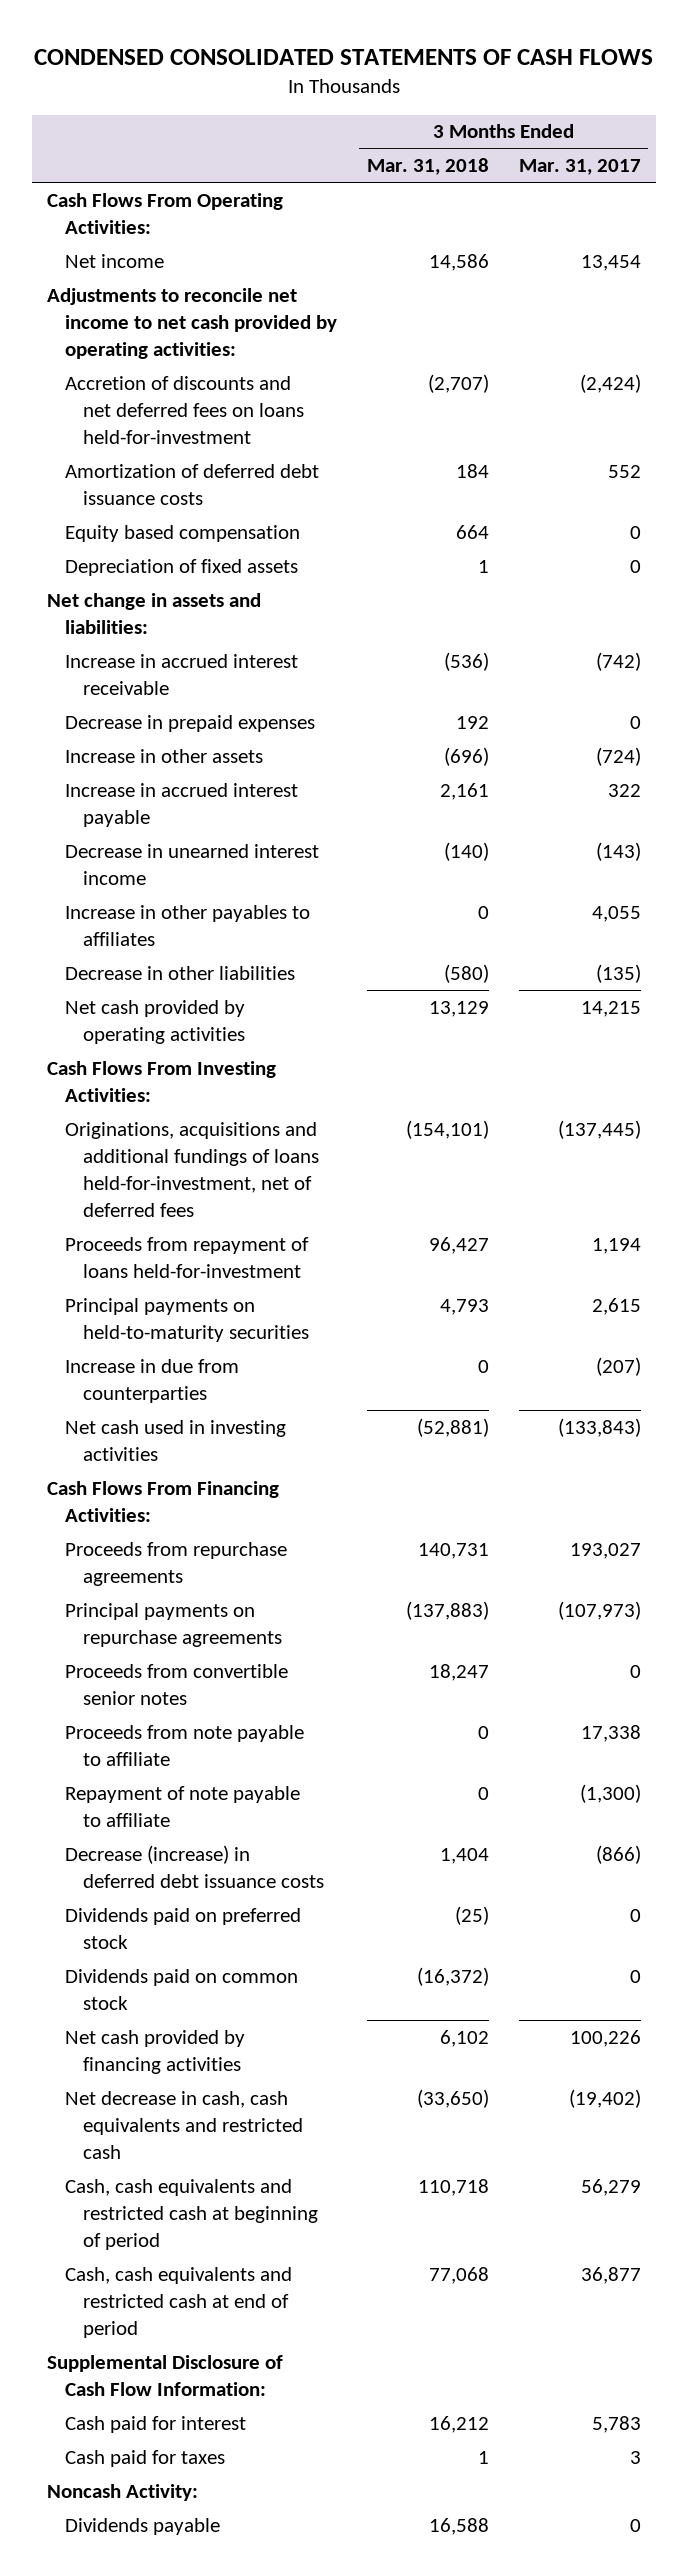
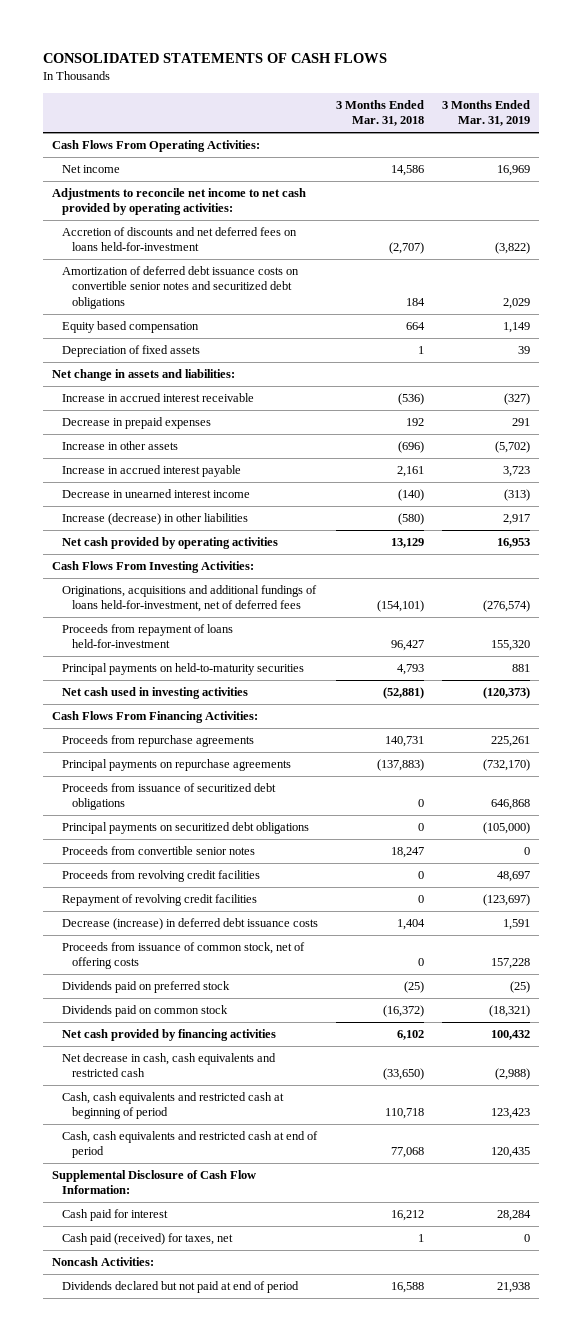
- CONDENSED CONSOLIDATED STATEMENTS OF CASH FLOWS
+ CONSOLIDATED STATEMENTS OF CASH FLOWS
- | 3 Months Ended Mar. 31, 2018 | 3 Months Ended Mar. 31, 2017
+ | 3 Months Ended Mar. 31, 2018 | 3 Months Ended Mar. 31, 2019
- Amortization of deferred debt issuance costs | 184 | 552
+ Amortization of deferred debt issuance costs on convertible senior notes and securitized debt obligations | 184 | 2,029
- Increase in other payables to affiliates | 0 | 4,055
- Decrease in other liabilities | (580) | (135)
+ Increase (decrease) in other liabilities | (580) | 2,917
- Increase in due from counterparties | 0 | (207)
+ Proceeds from issuance of securitized debt obligations | 0 | 646,868
+ Principal payments on securitized debt obligations | 0 | (105,000)
- Proceeds from note payable to affiliate | 0 | 17,338
- Repayment of note payable to affiliate | 0 | (1,300)
+ Proceeds from revolving credit facilities | 0 | 48,697
+ Repayment of revolving credit facilities | 0 | (123,697)
+ Proceeds from issuance of common stock, net of offering costs | 0 | 157,228
- Cash paid for taxes | 1 | 3
- Noncash Activity:
- Dividends payable | 16,588 | 0
+ Cash paid (received) for taxes, net | 1 | 0
+ Noncash Activities:
+ Dividends declared but not paid at end of period | 16,588 | 21,938

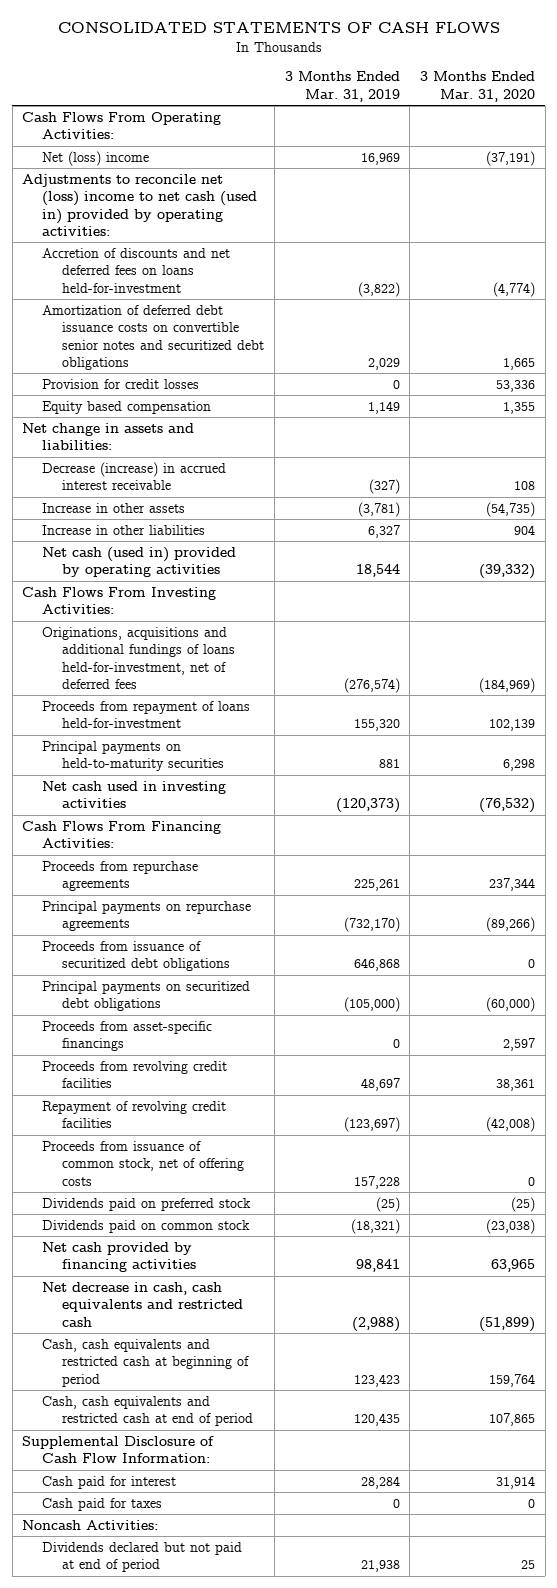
- | 3 Months Ended Mar. 31, 2018 | 3 Months Ended Mar. 31, 2019
+ | 3 Months Ended Mar. 31, 2019 | 3 Months Ended Mar. 31, 2020
- Net income | 14,586 | 16,969
- Adjustments to reconcile net income to net cash provided by operating activities:
+ Net (loss) income | 16,969 | (37,191)
+ Adjustments to reconcile net (loss) income to net cash (used in) provided by operating activities:
+ Provision for credit losses | 0 | 53,336
- Depreciation of fixed assets | 1 | 39
- Increase in accrued interest receivable | (536) | (327)
- Decrease in prepaid expenses | 192 | 291
- Increase in other assets | (696) | (5,702)
- Increase in accrued interest payable | 2,161 | 3,723
- Decrease in unearned interest income | (140) | (313)
- Increase (decrease) in other liabilities | (580) | 2,917
- Net cash provided by operating activities | 13,129 | 16,953
+ Decrease (increase) in accrued interest receivable | (327) | 108
+ Increase in other assets | (3,781) | (54,735)
+ Increase in other liabilities | 6,327 | 904
+ Net cash (used in) provided by operating activities | 18,544 | (39,332)
- Proceeds from convertible senior notes | 18,247 | 0
+ Proceeds from asset-specific financings | 0 | 2,597
- Decrease (increase) in deferred debt issuance costs | 1,404 | 1,591
- Net cash provided by financing activities | 6,102 | 100,432
+ Net cash provided by financing activities | 98,841 | 63,965
- Cash paid (received) for taxes, net | 1 | 0
+ Cash paid for taxes | 0 | 0

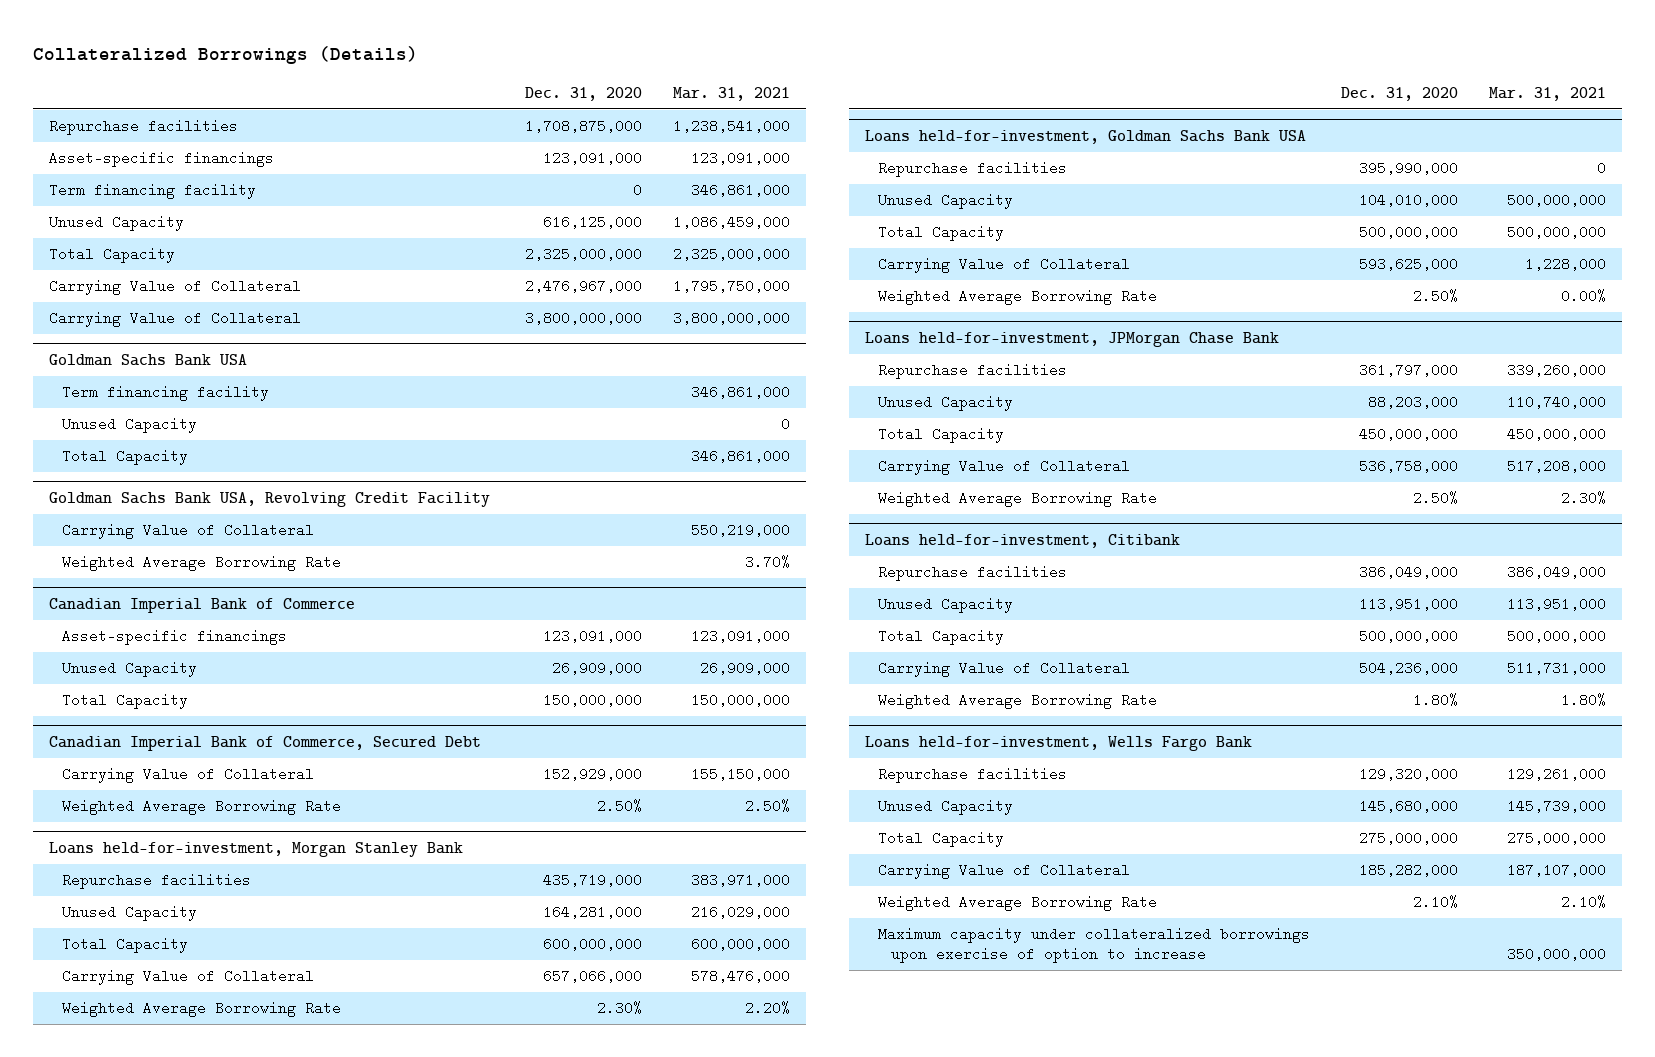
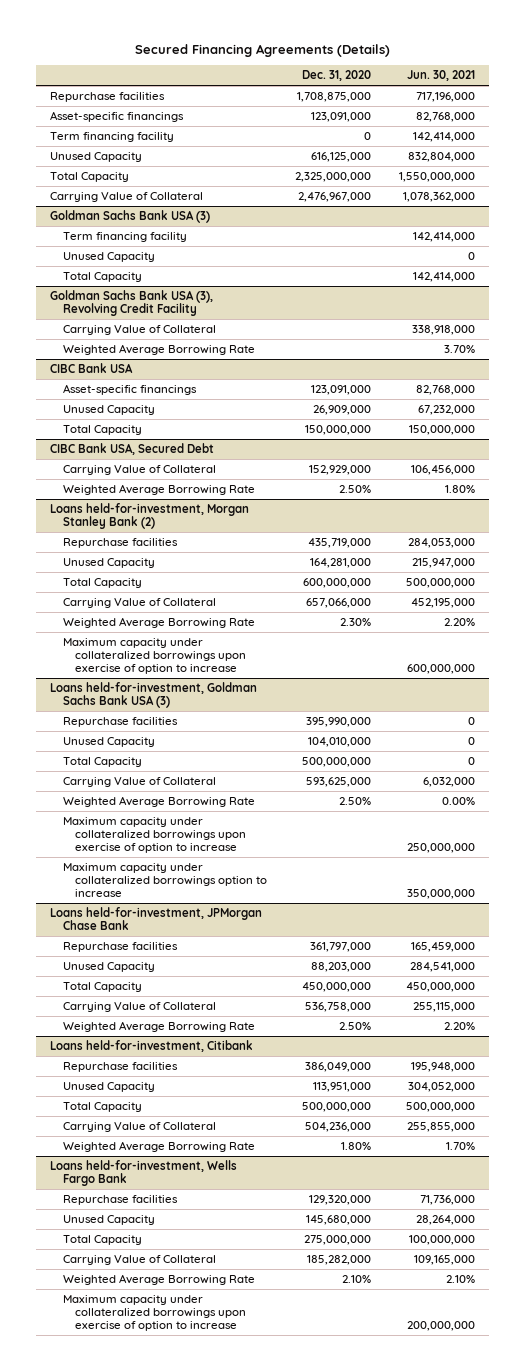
- Collateralized Borrowings (Details)
+ Secured Financing Agreements (Details)
- | Dec. 31, 2020 | Mar. 31, 2021
+ | Dec. 31, 2020 | Jun. 30, 2021
- Carrying Value of Collateral | 3,800,000,000 | 3,800,000,000
- Goldman Sachs Bank USA
+ Goldman Sachs Bank USA (3)
- Goldman Sachs Bank USA, Revolving Credit Facility
+ Goldman Sachs Bank USA (3), Revolving Credit Facility
- Canadian Imperial Bank of Commerce
+ CIBC Bank USA
- Canadian Imperial Bank of Commerce, Secured Debt
+ CIBC Bank USA, Secured Debt
- Loans held-for-investment, Morgan Stanley Bank
+ Loans held-for-investment, Morgan Stanley Bank (2)
- Loans held-for-investment, Goldman Sachs Bank USA
+ Maximum capacity under collateralized borrowings upon exercise of option to increase | | 600,000,000
+ Loans held-for-investment, Goldman Sachs Bank USA (3)
+ Maximum capacity under collateralized borrowings upon exercise of option to increase | | 250,000,000
+ Maximum capacity under collateralized borrowings option to increase | | 350,000,000

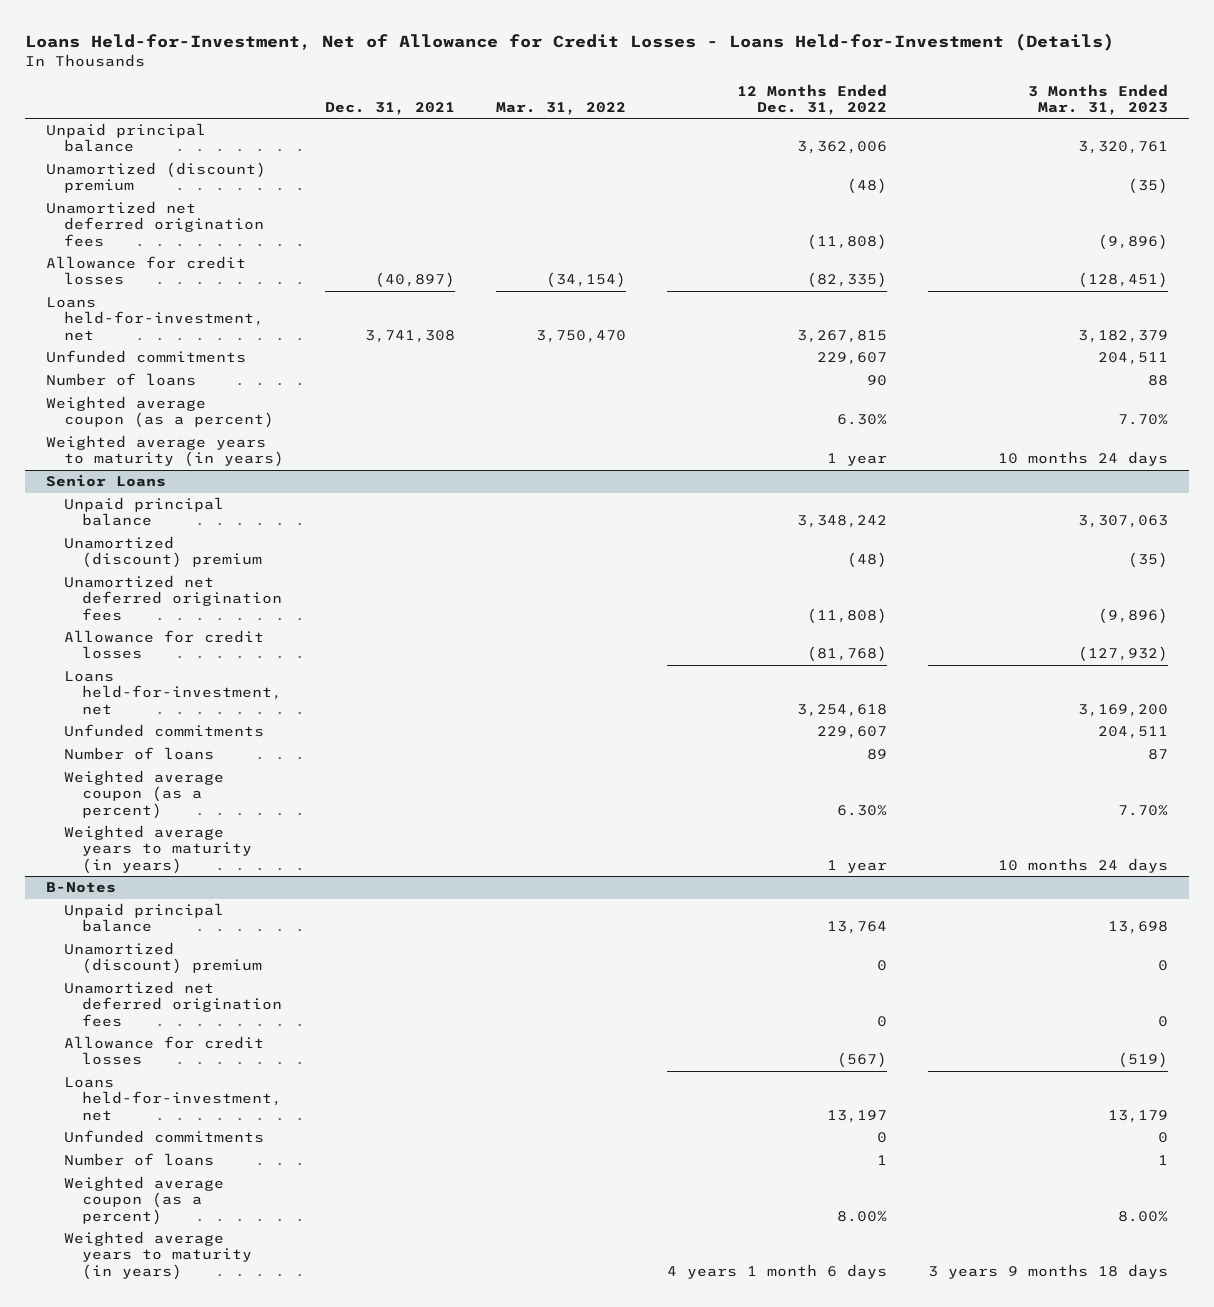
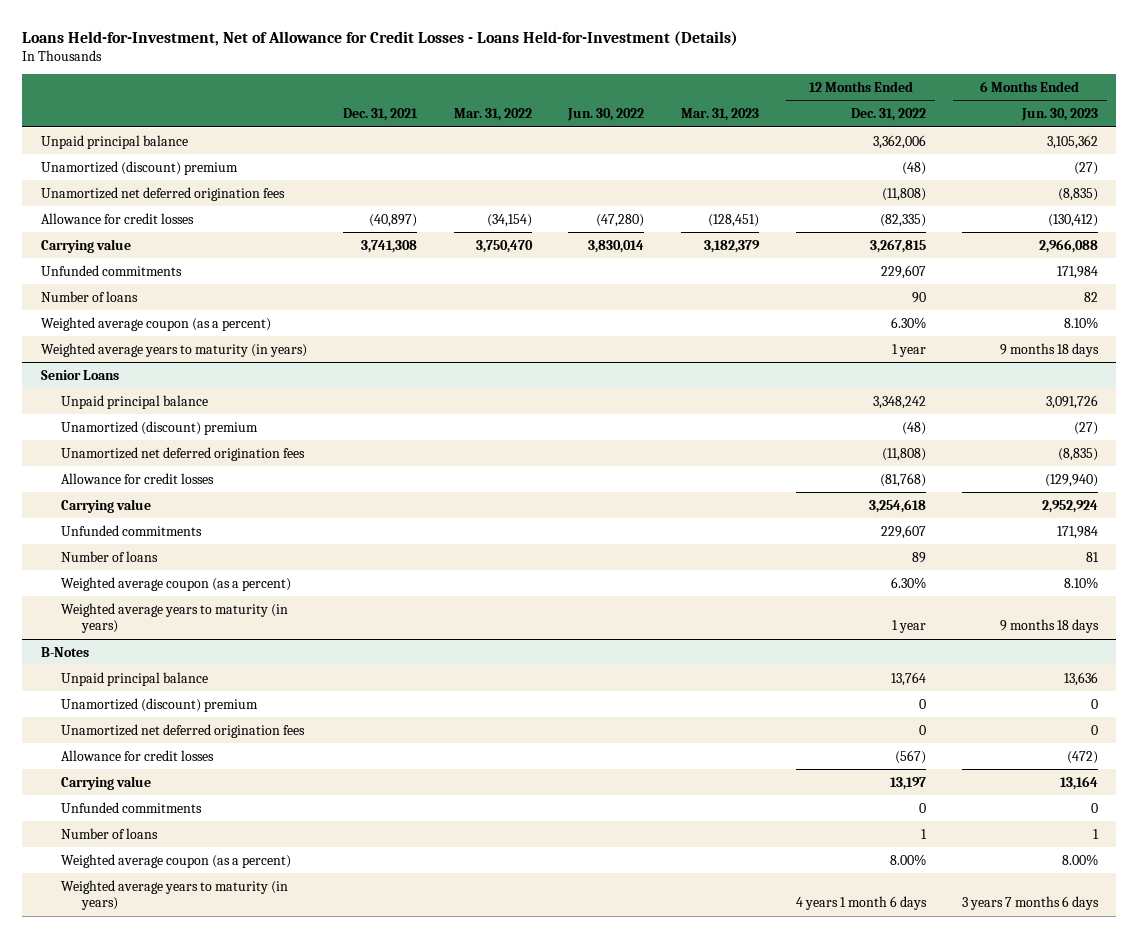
- | Dec. 31, 2021 | Mar. 31, 2022 | 12 Months Ended Dec. 31, 2022 | 3 Months Ended Mar. 31, 2023
+ | Dec. 31, 2021 | Mar. 31, 2022 | Jun. 30, 2022 | Mar. 31, 2023 | 12 Months Ended Dec. 31, 2022 | 6 Months Ended Jun. 30, 2023
- Loans held-for-investment, net | 3,741,308 | 3,750,470 | 3,267,815 | 3,182,379
+ Carrying value | 3,741,308 | 3,750,470 | 3,830,014 | 3,182,379 | 3,267,815 | 2,966,088
@ Senior Loans
- Loans held-for-investment, net | | | 3,254,618 | 3,169,200
+ Carrying value | | | | | 3,254,618 | 2,952,924
@ B-Notes
- Loans held-for-investment, net | | | 13,197 | 13,179
+ Carrying value | | | | | 13,197 | 13,164

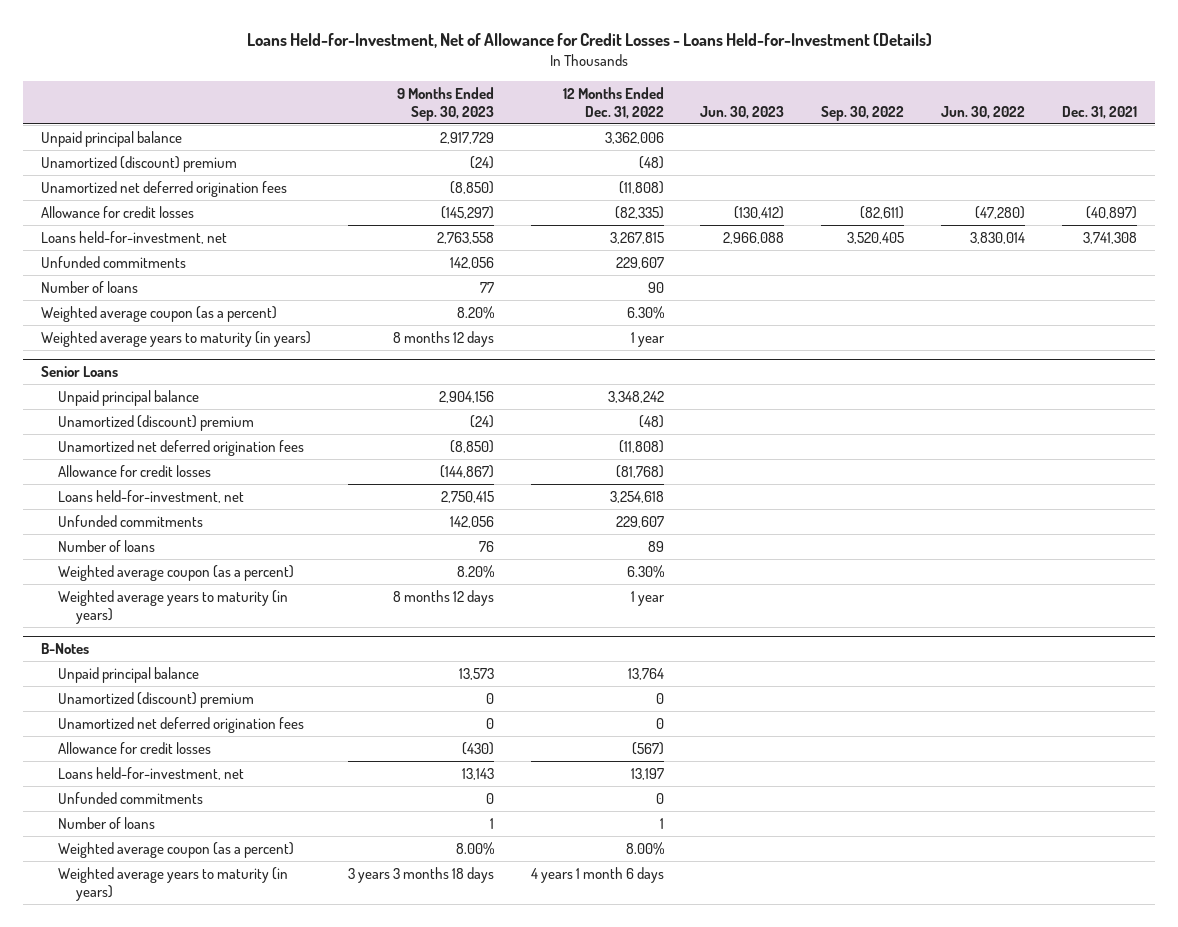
- | Dec. 31, 2021 | Mar. 31, 2022 | Jun. 30, 2022 | Mar. 31, 2023 | 12 Months Ended Dec. 31, 2022 | 6 Months Ended Jun. 30, 2023
+ | 9 Months Ended Sep. 30, 2023 | 12 Months Ended Dec. 31, 2022 | Jun. 30, 2023 | Sep. 30, 2022 | Jun. 30, 2022 | Dec. 31, 2021
- Carrying value | 3,741,308 | 3,750,470 | 3,830,014 | 3,182,379 | 3,267,815 | 2,966,088
+ Loans held-for-investment, net | 2,763,558 | 3,267,815 | 2,966,088 | 3,520,405 | 3,830,014 | 3,741,308
@ Senior Loans
- Carrying value | | | | | 3,254,618 | 2,952,924
+ Loans held-for-investment, net | 2,750,415 | 3,254,618 | | | |
@ B-Notes
- Carrying value | | | | | 13,197 | 13,164
+ Loans held-for-investment, net | 13,143 | 13,197 | | | |

